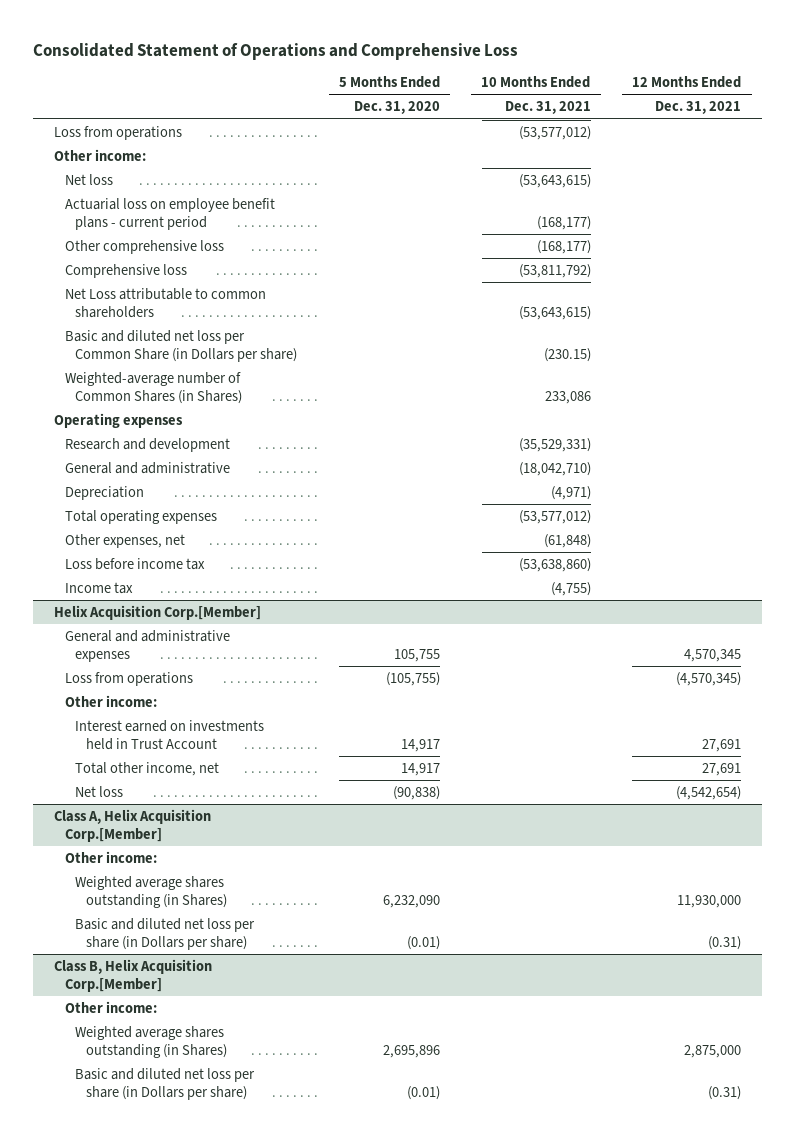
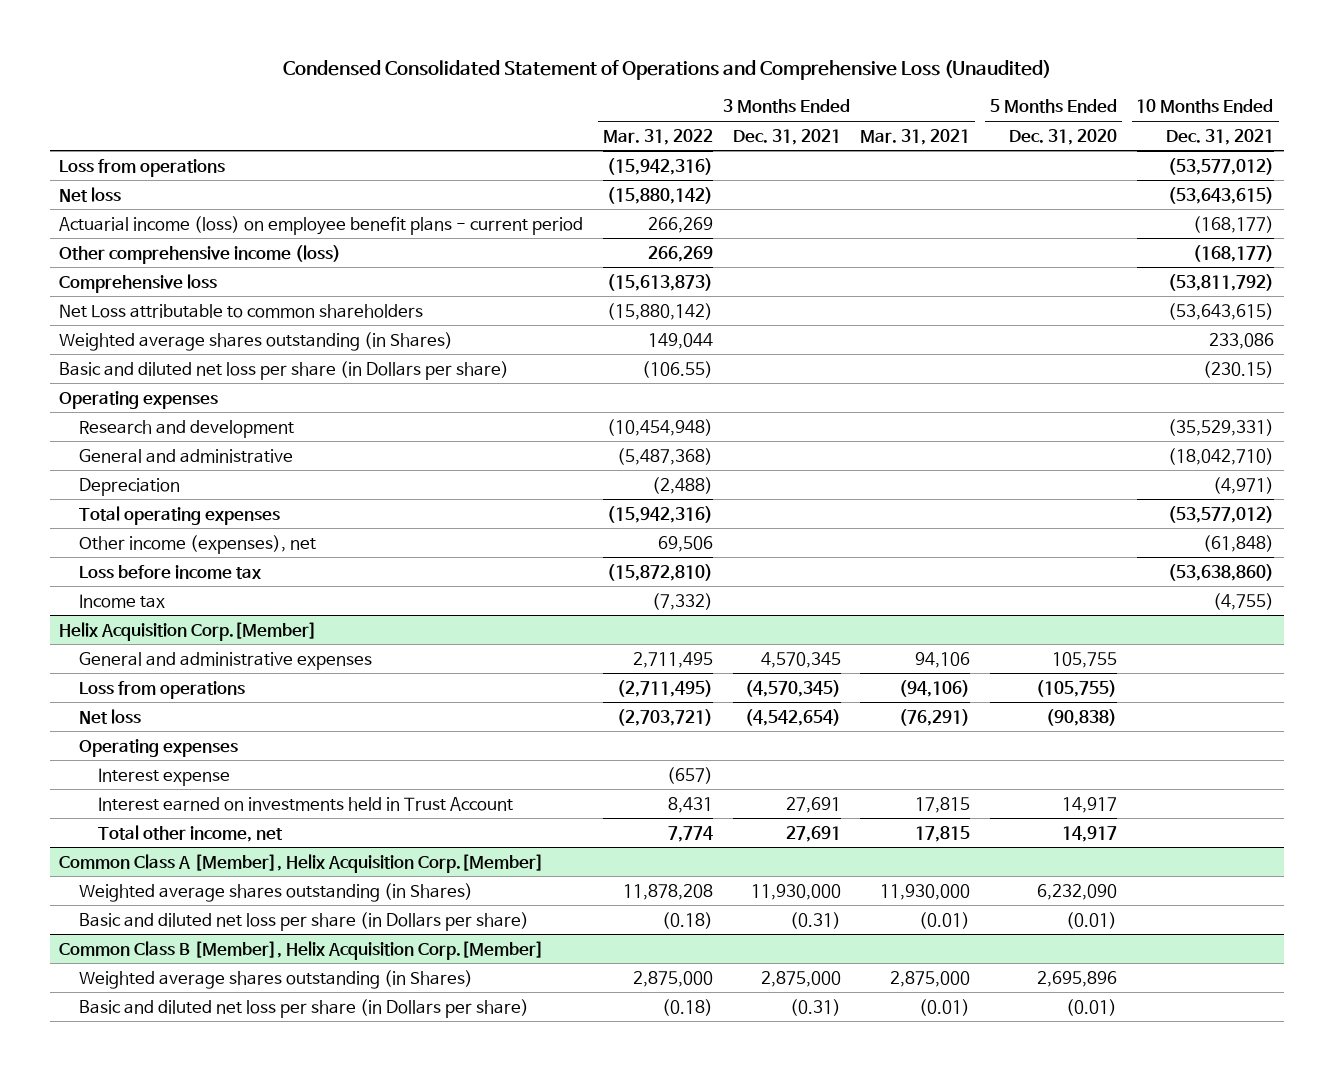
- Consolidated Statement of Operations and Comprehensive Loss
+ Condensed Consolidated Statement of Operations and Comprehensive Loss (Unaudited)
- | 5 Months Ended Dec. 31, 2020 | 10 Months Ended Dec. 31, 2021 | 12 Months Ended Dec. 31, 2021
+ | 3 Months Ended Mar. 31, 2022 | 3 Months Ended Dec. 31, 2021 | 3 Months Ended Mar. 31, 2021 | 5 Months Ended Dec. 31, 2020 | 10 Months Ended Dec. 31, 2021
- Other income:
- Actuarial loss on employee benefit plans - current period | | (168,177) |
- Other comprehensive loss | | (168,177) |
+ Actuarial income (loss) on employee benefit plans - current period | 266,269 | | | | (168,177)
+ Other comprehensive income (loss) | 266,269 | | | | (168,177)
- Basic and diluted net loss per Common Share (in Dollars per share) | | (230.15) |
- Weighted-average number of Common Shares (in Shares) | | 233,086 |
+ Weighted average shares outstanding (in Shares) | 149,044 | | | | 233,086
+ Basic and diluted net loss per share (in Dollars per share) | (106.55) | | | | (230.15)
- Other expenses, net | | (61,848) |
+ Other income (expenses), net | 69,506 | | | | (61,848)
@ Helix Acquisition Corp.[Member]
- Other income:
moved up: Net loss | (2,703,721) | (4,542,654) | (76,291) | (90,838) |
+ Operating expenses
+ Interest expense | (657) | | | |
- Class A, Helix Acquisition Corp.[Member]
- Other income:
+ Common Class A [Member], Helix Acquisition Corp.[Member]
- Class B, Helix Acquisition Corp.[Member]
- Other income:
+ Common Class B [Member], Helix Acquisition Corp.[Member]

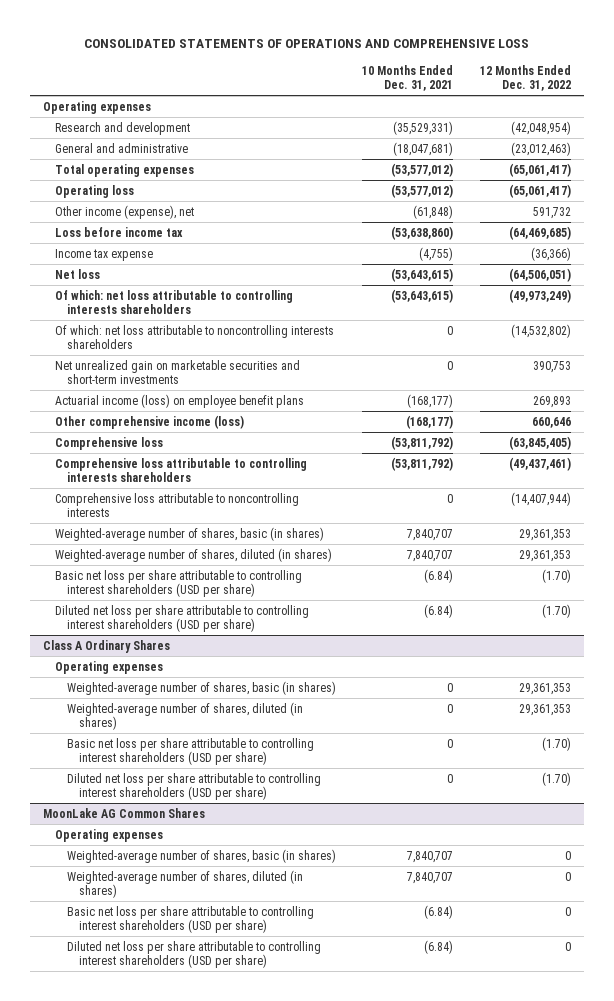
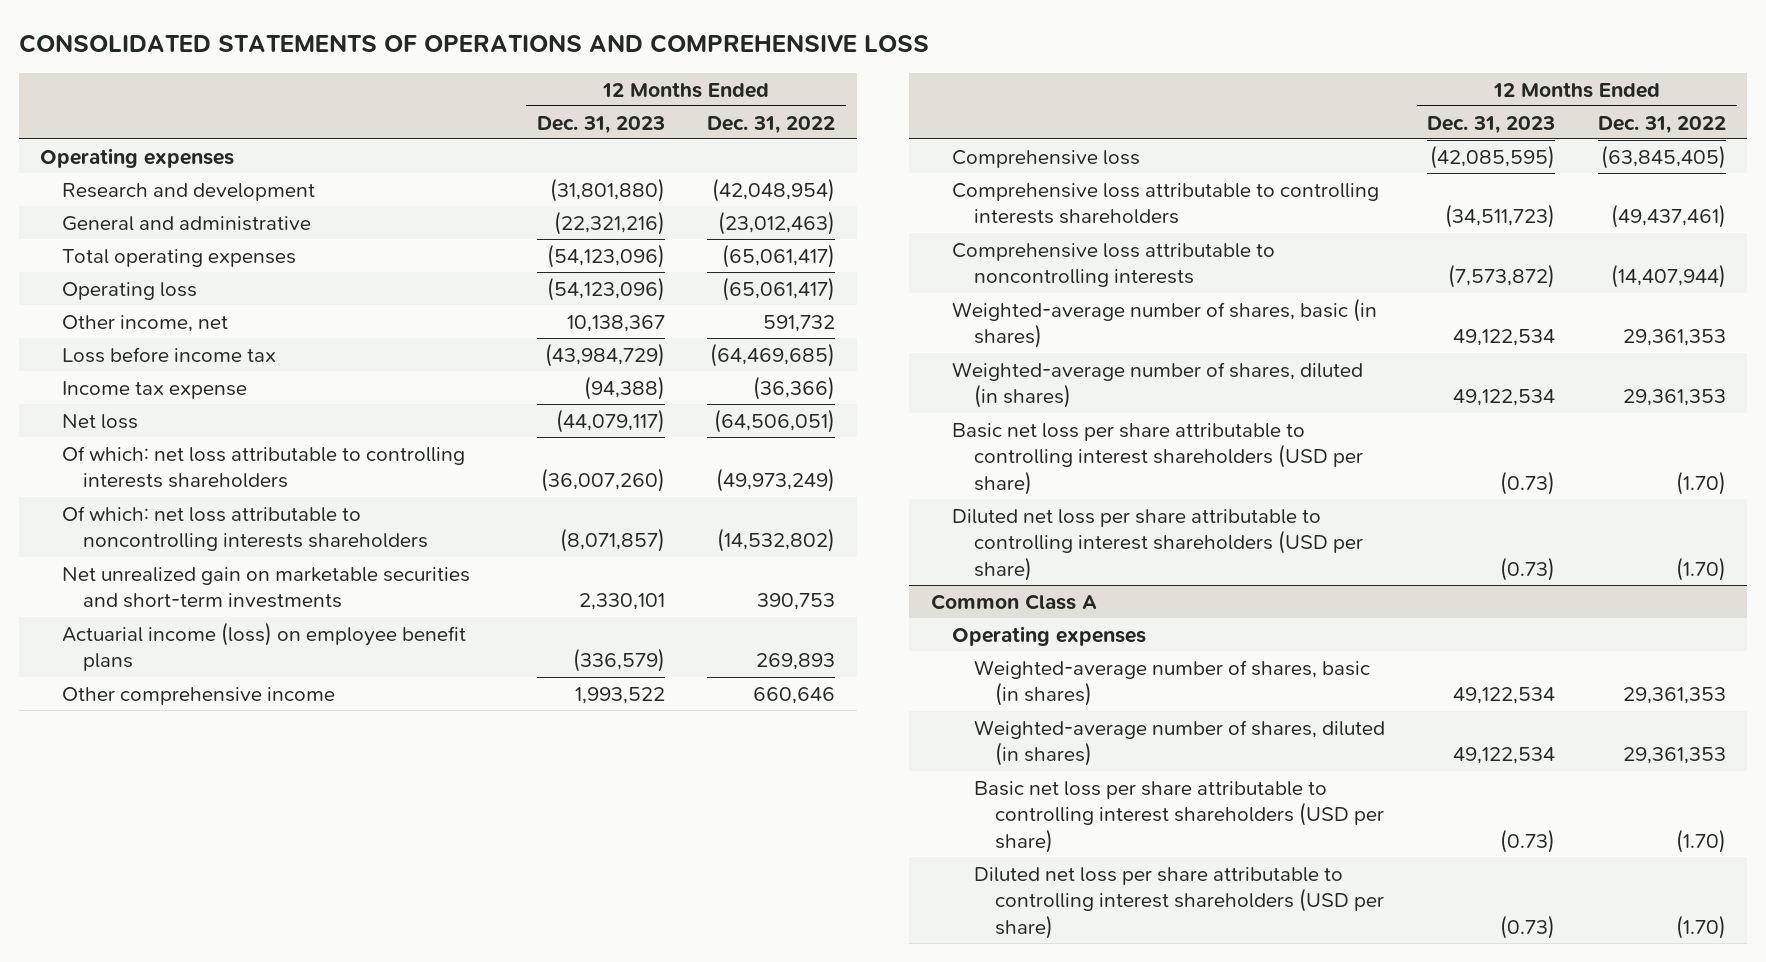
- | 10 Months Ended Dec. 31, 2021 | 12 Months Ended Dec. 31, 2022
+ | 12 Months Ended Dec. 31, 2023 | 12 Months Ended Dec. 31, 2022
- Other income (expense), net | (61,848) | 591,732
+ Other income, net | 10,138,367 | 591,732
- Other comprehensive income (loss) | (168,177) | 660,646
+ Other comprehensive income | 1,993,522 | 660,646
- Class A Ordinary Shares
+ Common Class A
- MoonLake AG Common Shares
- Operating expenses
- Weighted-average number of shares, basic (in shares) | 7,840,707 | 0
- Weighted-average number of shares, diluted (in shares) | 7,840,707 | 0
- Basic net loss per share attributable to controlling interest shareholders (USD per share) | (6.84) | 0
- Diluted net loss per share attributable to controlling interest shareholders (USD per share) | (6.84) | 0

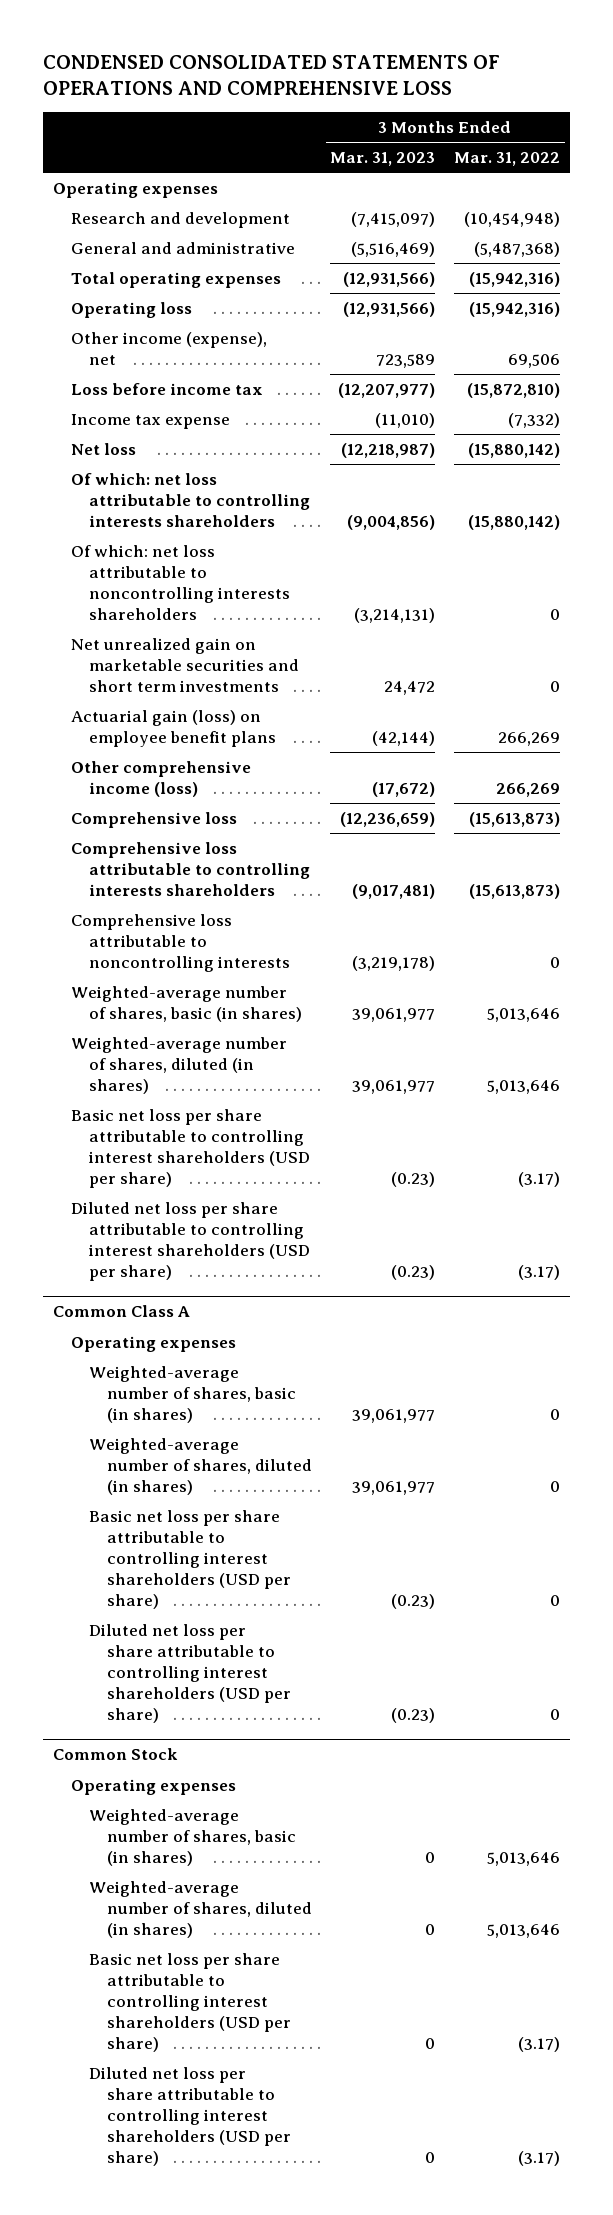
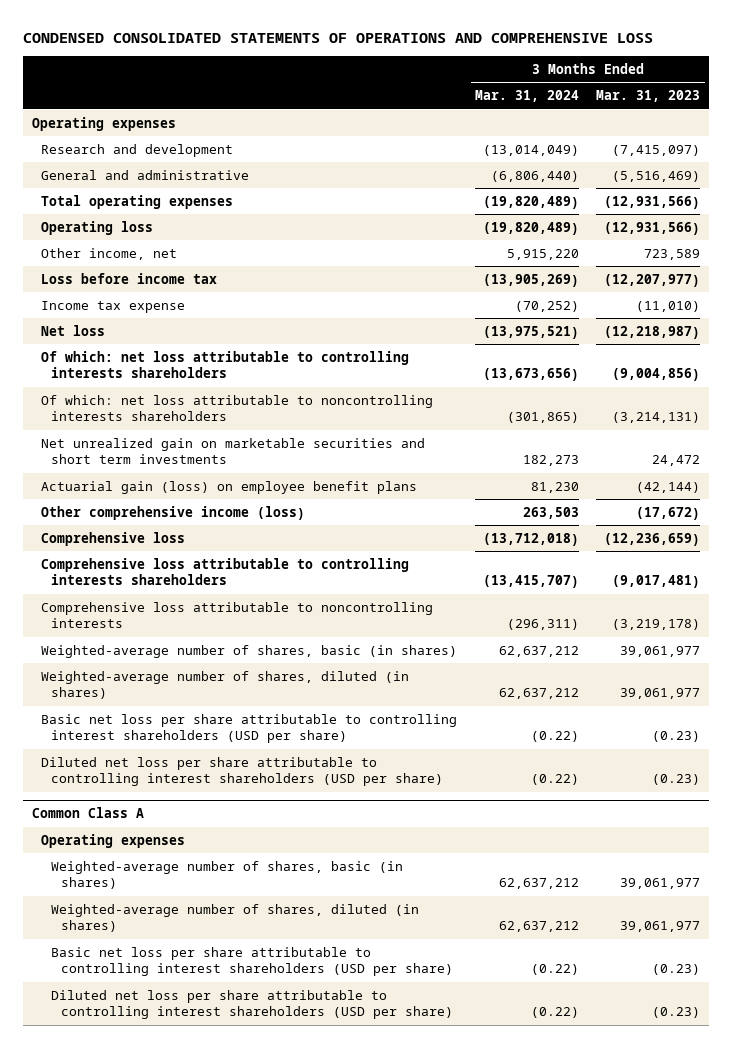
- | 3 Months Ended Mar. 31, 2023 | 3 Months Ended Mar. 31, 2022
+ | 3 Months Ended Mar. 31, 2024 | 3 Months Ended Mar. 31, 2023
- Other income (expense), net | 723,589 | 69,506
+ Other income, net | 5,915,220 | 723,589
- Common Stock
- Operating expenses
- Weighted-average number of shares, basic (in shares) | 0 | 5,013,646
- Weighted-average number of shares, diluted (in shares) | 0 | 5,013,646
- Basic net loss per share attributable to controlling interest shareholders (USD per share) | 0 | (3.17)
- Diluted net loss per share attributable to controlling interest shareholders (USD per share) | 0 | (3.17)

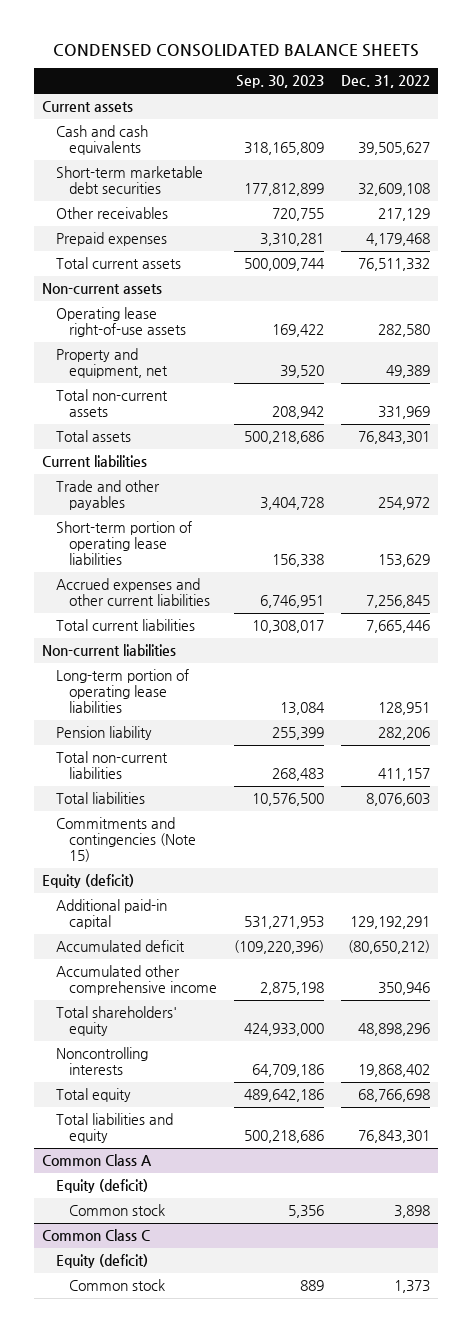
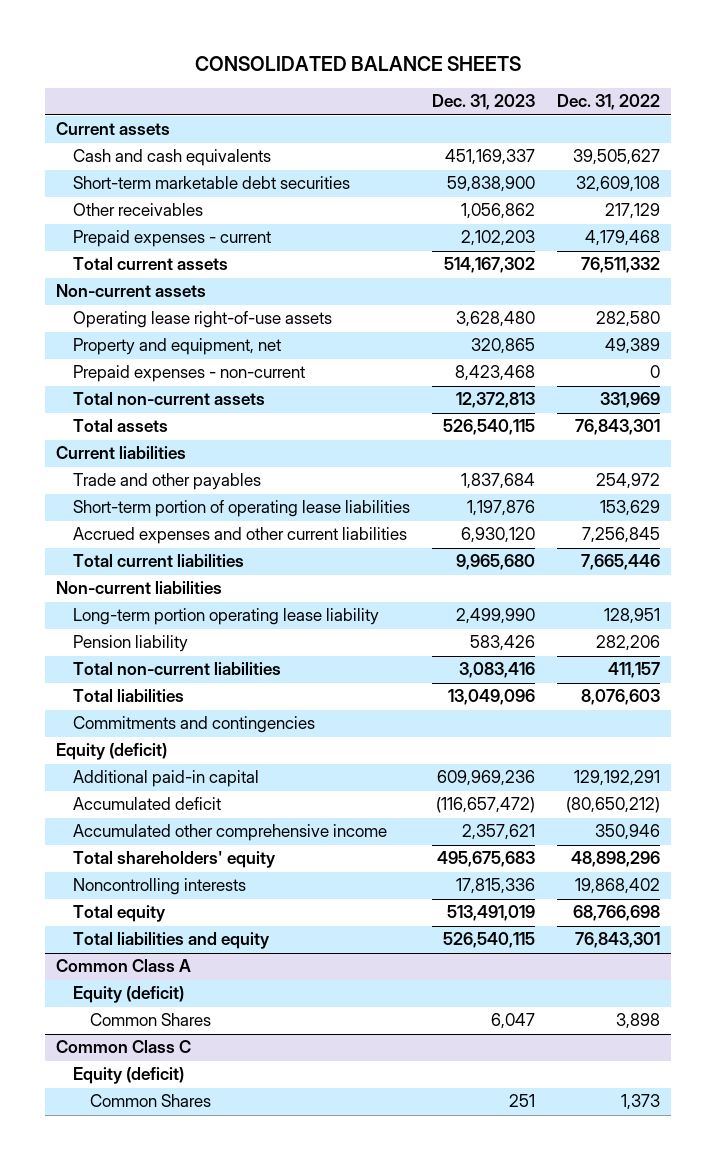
- CONDENSED CONSOLIDATED BALANCE SHEETS
+ CONSOLIDATED BALANCE SHEETS
- | Sep. 30, 2023 | Dec. 31, 2022
+ | Dec. 31, 2023 | Dec. 31, 2022
- Prepaid expenses | 3,310,281 | 4,179,468
+ Prepaid expenses - current | 2,102,203 | 4,179,468
+ Prepaid expenses - non-current | 8,423,468 | 0
- Long-term portion of operating lease liabilities | 13,084 | 128,951
+ Long-term portion operating lease liability | 2,499,990 | 128,951
- Commitments and contingencies (Note 15)
+ Commitments and contingencies
@ Common Class A
- Common stock | 5,356 | 3,898
+ Common Shares | 6,047 | 3,898
@ Common Class C
- Common stock | 889 | 1,373
+ Common Shares | 251 | 1,373

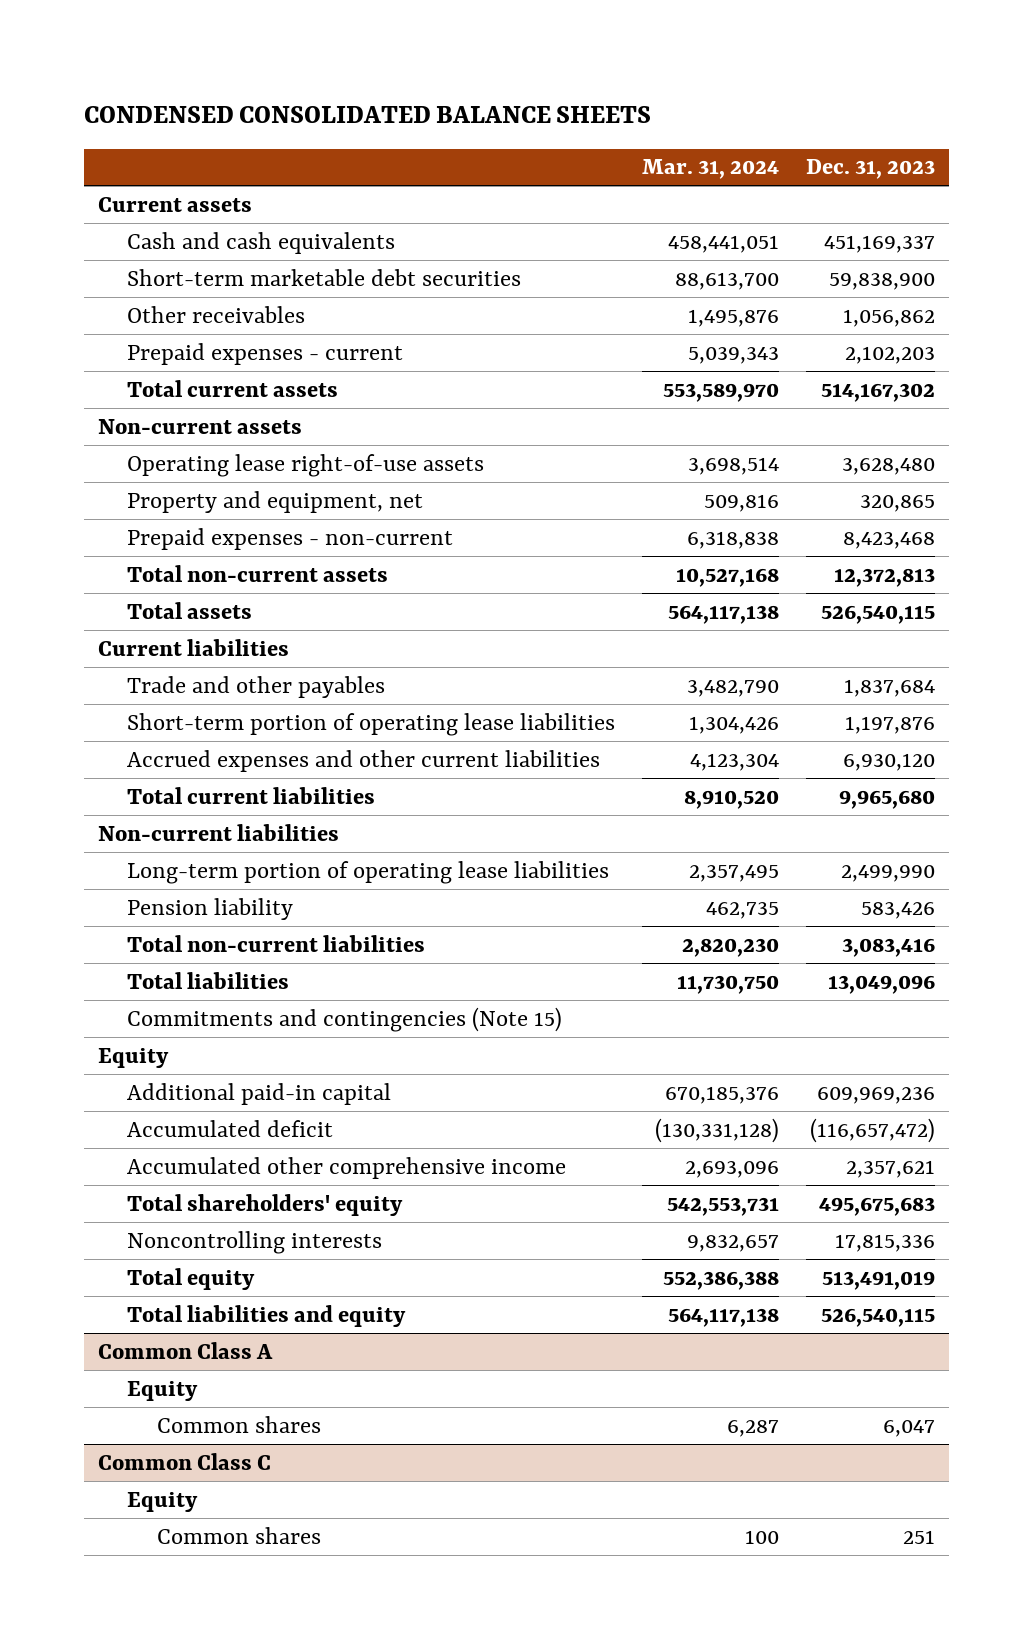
- CONSOLIDATED BALANCE SHEETS
+ CONDENSED CONSOLIDATED BALANCE SHEETS
- | Dec. 31, 2023 | Dec. 31, 2022
+ | Mar. 31, 2024 | Dec. 31, 2023
- Long-term portion operating lease liability | 2,499,990 | 128,951
+ Long-term portion of operating lease liabilities | 2,357,495 | 2,499,990
- Commitments and contingencies
- Equity (deficit)
+ Commitments and contingencies (Note 15)
+ Equity
@ Common Class A
- Equity (deficit)
- Common Shares | 6,047 | 3,898
+ Equity
+ Common shares | 6,287 | 6,047
@ Common Class C
- Equity (deficit)
- Common Shares | 251 | 1,373
+ Equity
+ Common shares | 100 | 251

